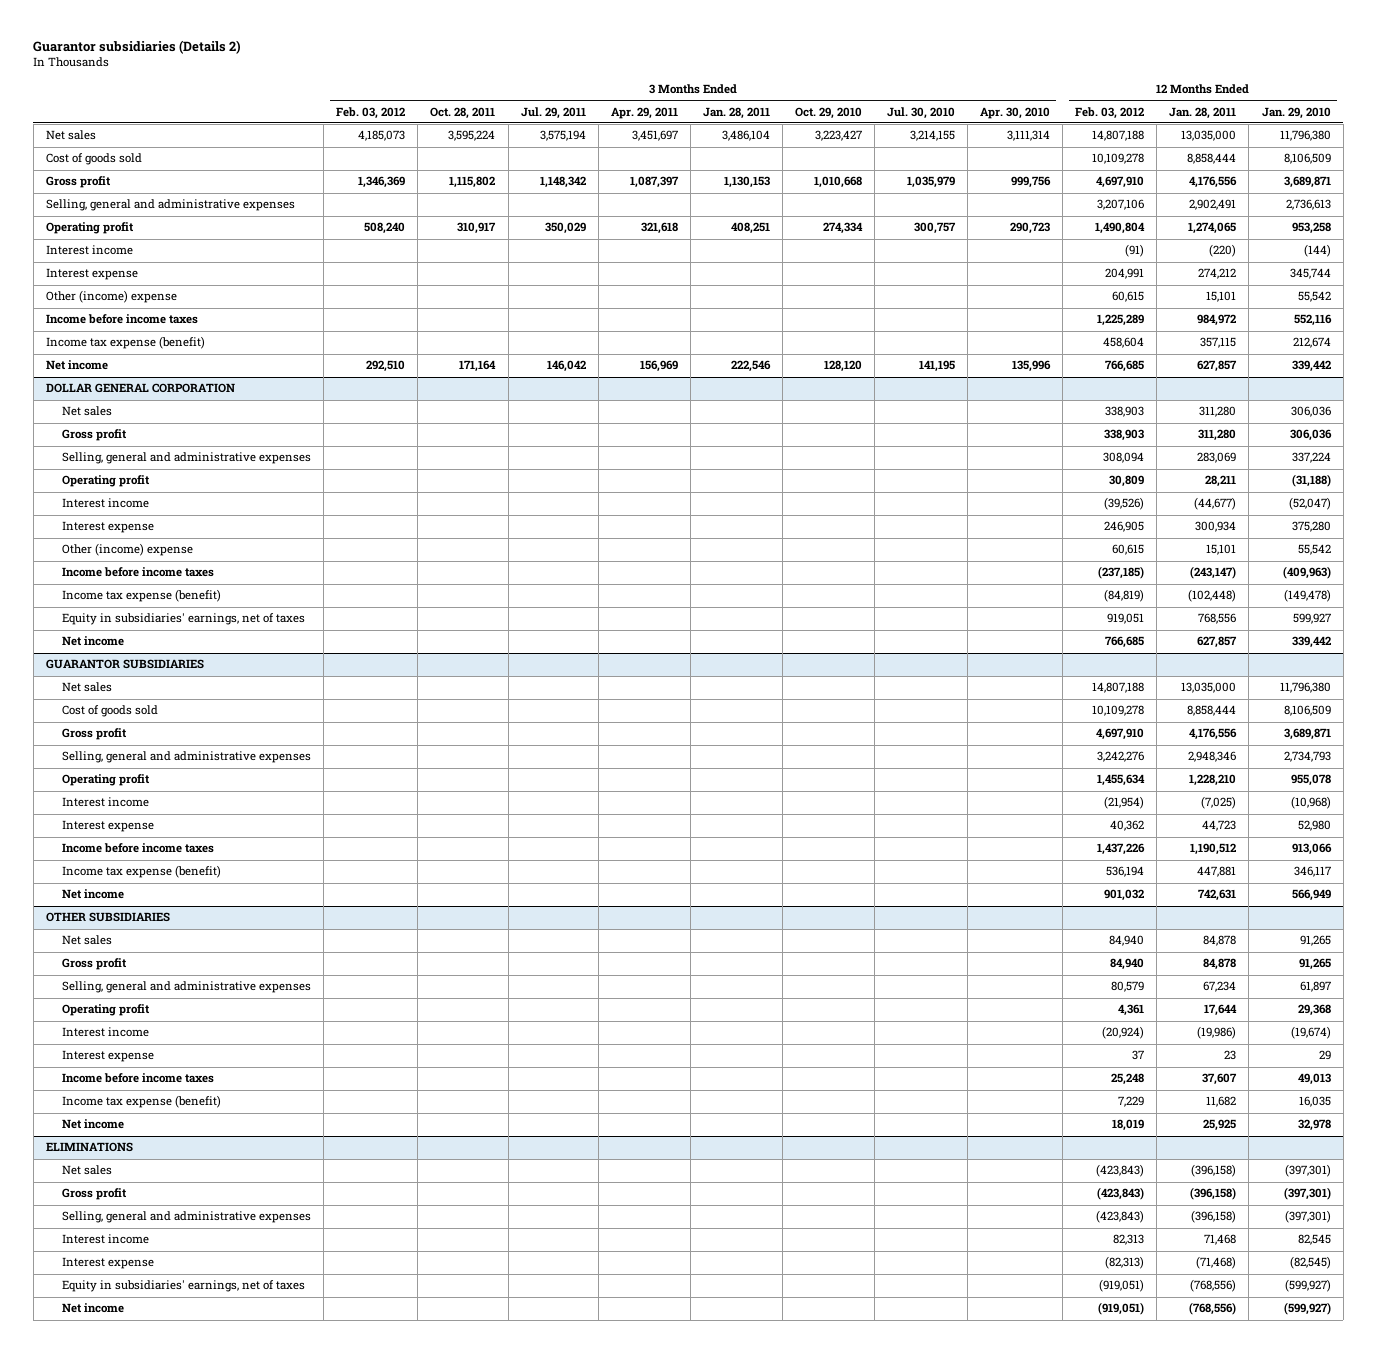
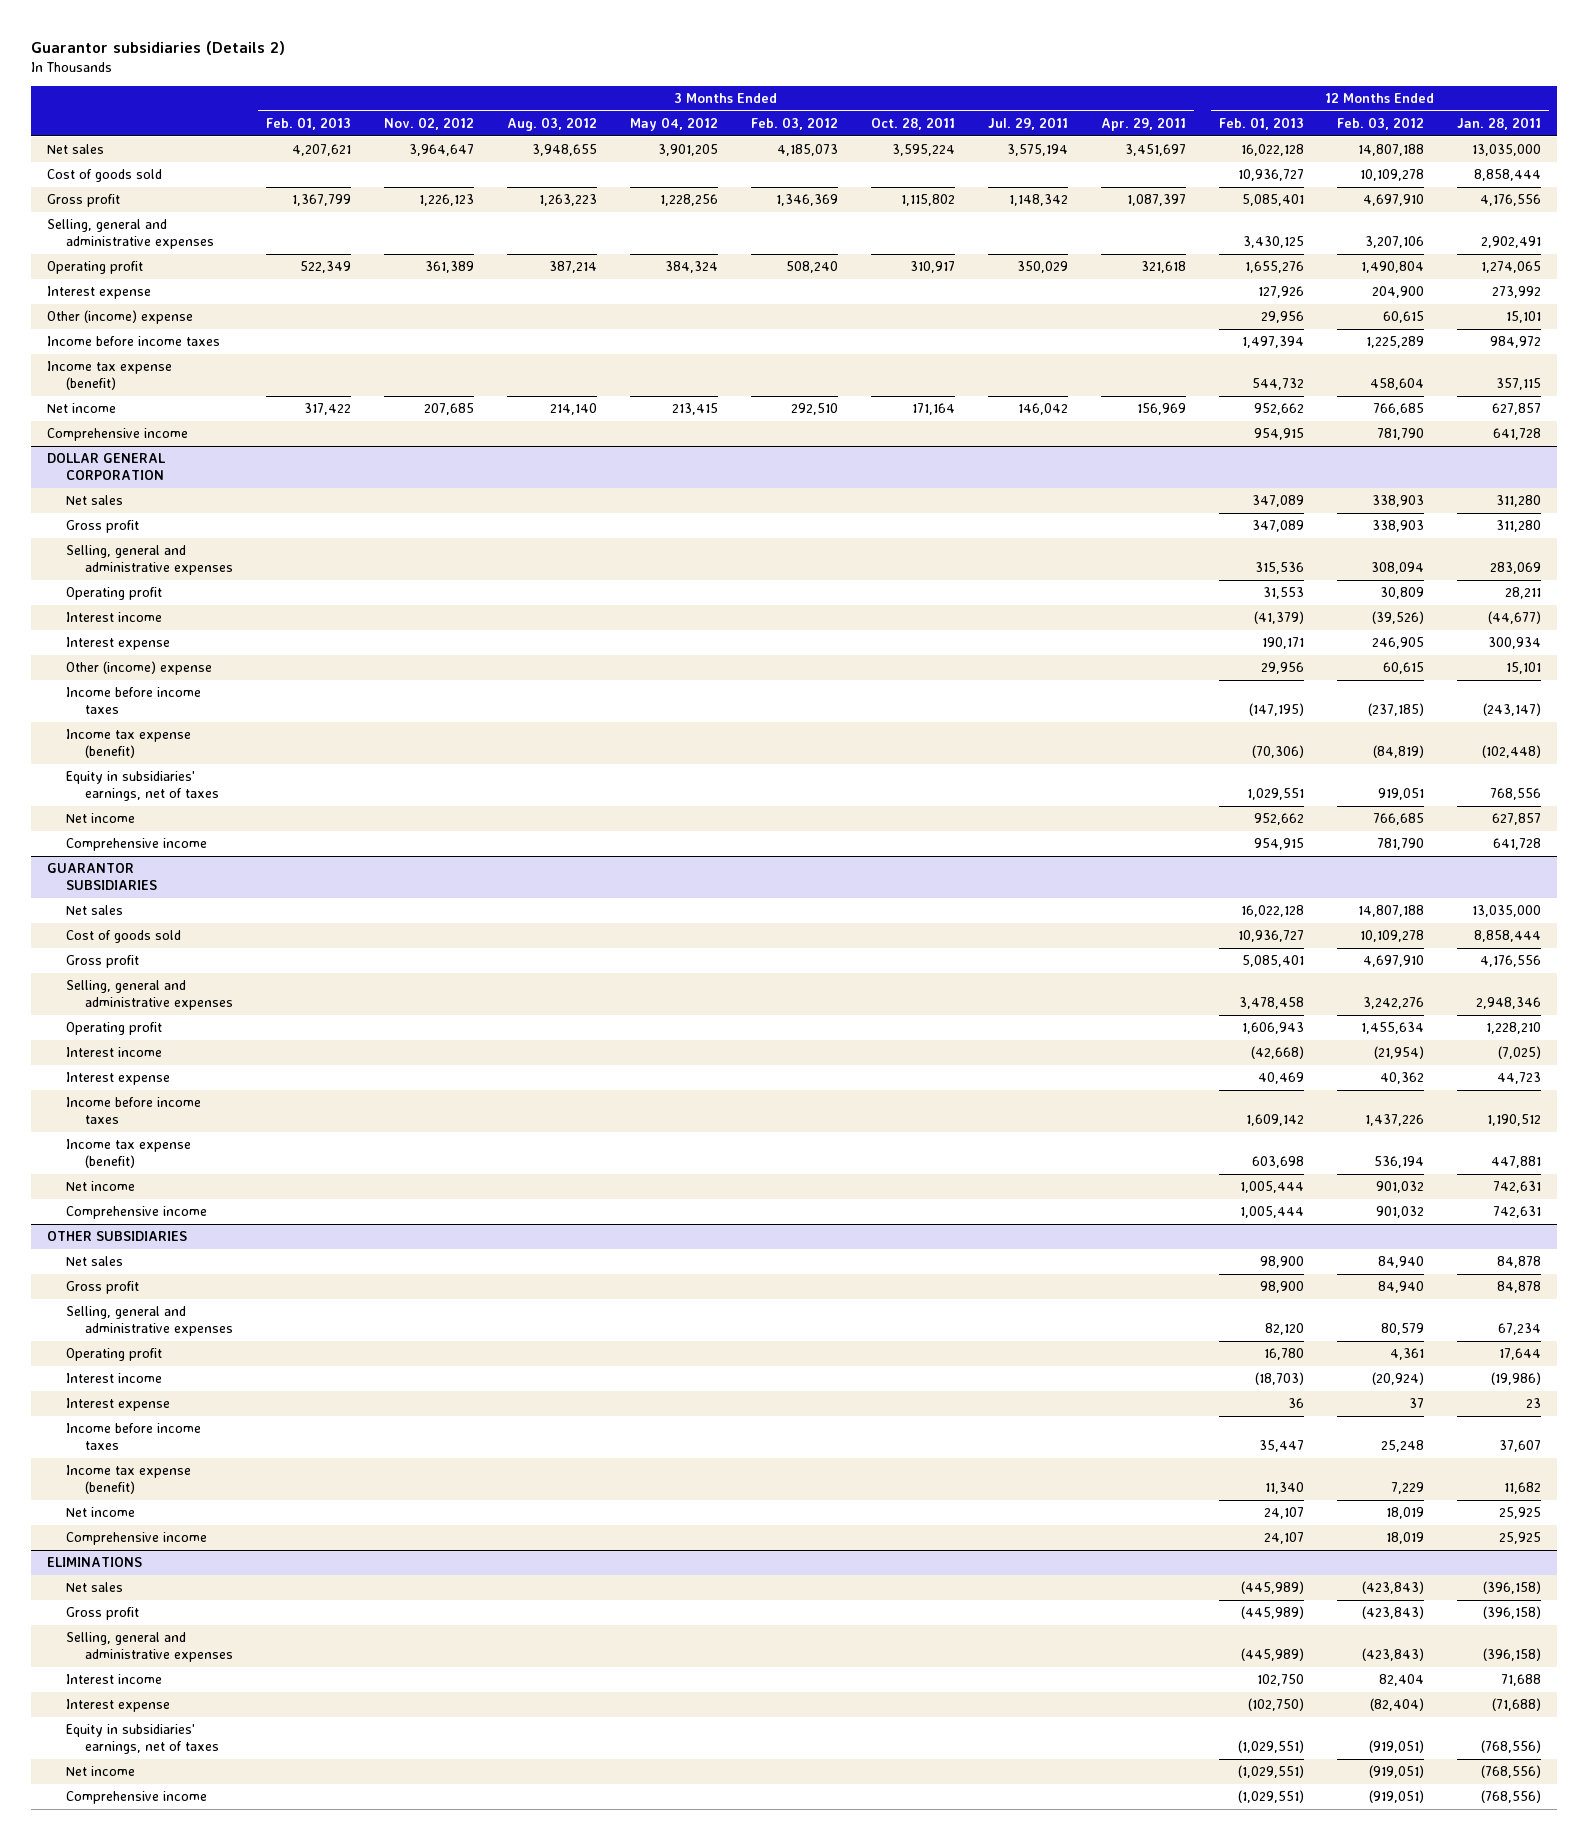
- | 3 Months Ended Feb. 03, 2012 | 3 Months Ended Oct. 28, 2011 | 3 Months Ended Jul. 29, 2011 | 3 Months Ended Apr. 29, 2011 | 3 Months Ended Jan. 28, 2011 | 3 Months Ended Oct. 29, 2010 | 3 Months Ended Jul. 30, 2010 | 3 Months Ended Apr. 30, 2010 | 12 Months Ended Feb. 03, 2012 | 12 Months Ended Jan. 28, 2011 | 12 Months Ended Jan. 29, 2010
+ | 3 Months Ended Feb. 01, 2013 | 3 Months Ended Nov. 02, 2012 | 3 Months Ended Aug. 03, 2012 | 3 Months Ended May 04, 2012 | 3 Months Ended Feb. 03, 2012 | 3 Months Ended Oct. 28, 2011 | 3 Months Ended Jul. 29, 2011 | 3 Months Ended Apr. 29, 2011 | 12 Months Ended Feb. 01, 2013 | 12 Months Ended Feb. 03, 2012 | 12 Months Ended Jan. 28, 2011
- Interest income | | | | | | | | | (91) | (220) | (144)
- Interest expense | | | | | | | | | 204,991 | 274,212 | 345,744
+ Interest expense | | | | | | | | | 127,926 | 204,900 | 273,992
+ Comprehensive income | | | | | | | | | 954,915 | 781,790 | 641,728
@ DOLLAR GENERAL CORPORATION
+ Comprehensive income | | | | | | | | | 954,915 | 781,790 | 641,728
@ GUARANTOR SUBSIDIARIES
+ Comprehensive income | | | | | | | | | 1,005,444 | 901,032 | 742,631
@ OTHER SUBSIDIARIES
+ Comprehensive income | | | | | | | | | 24,107 | 18,019 | 25,925
@ ELIMINATIONS
- Interest income | | | | | | | | | 82,313 | 71,468 | 82,545
- Interest expense | | | | | | | | | (82,313) | (71,468) | (82,545)
+ Interest income | | | | | | | | | 102,750 | 82,404 | 71,688
+ Interest expense | | | | | | | | | (102,750) | (82,404) | (71,688)
+ Comprehensive income | | | | | | | | | (1,029,551) | (919,051) | (768,556)

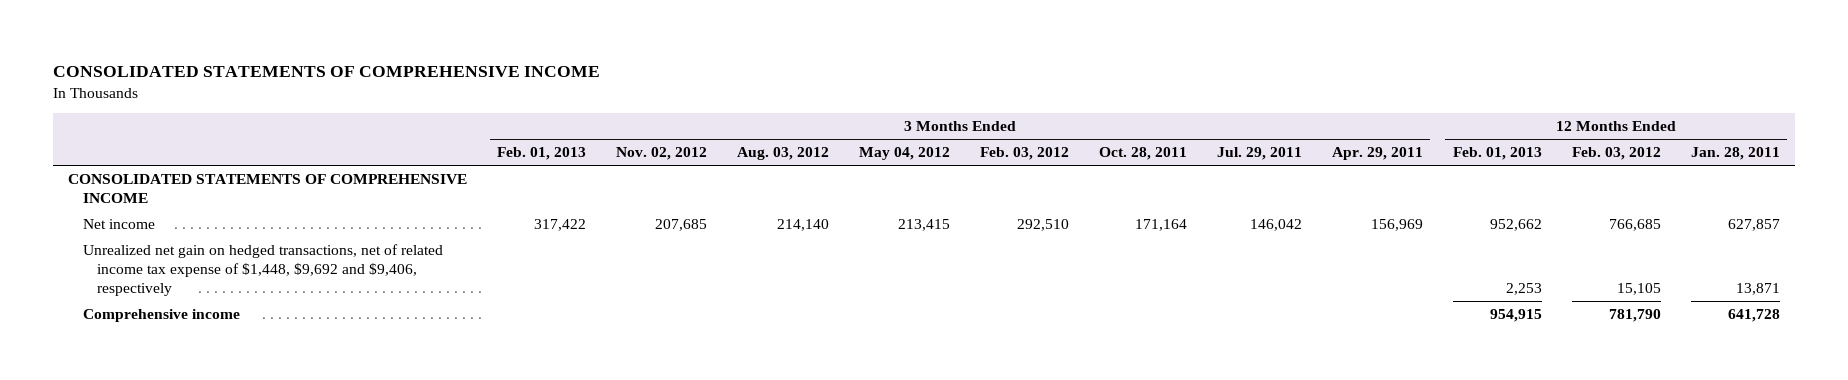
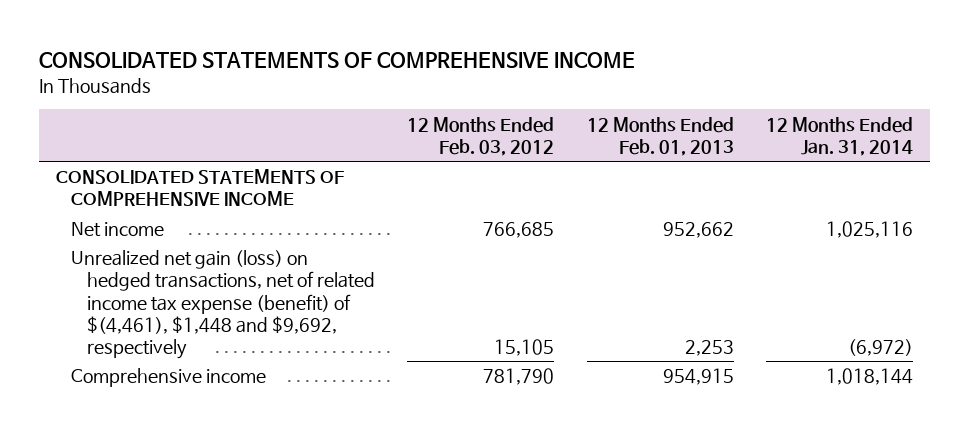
- | 3 Months Ended Feb. 01, 2013 | 3 Months Ended Nov. 02, 2012 | 3 Months Ended Aug. 03, 2012 | 3 Months Ended May 04, 2012 | 3 Months Ended Feb. 03, 2012 | 3 Months Ended Oct. 28, 2011 | 3 Months Ended Jul. 29, 2011 | 3 Months Ended Apr. 29, 2011 | 12 Months Ended Feb. 01, 2013 | 12 Months Ended Feb. 03, 2012 | 12 Months Ended Jan. 28, 2011
+ | 12 Months Ended Feb. 03, 2012 | 12 Months Ended Feb. 01, 2013 | 12 Months Ended Jan. 31, 2014
- Unrealized net gain on hedged transactions, net of related income tax expense of $1,448, $9,692 and $9,406, respectively | | | | | | | | | 2,253 | 15,105 | 13,871
+ Unrealized net gain (loss) on hedged transactions, net of related income tax expense (benefit) of $(4,461), $1,448 and $9,692, respectively | 15,105 | 2,253 | (6,972)

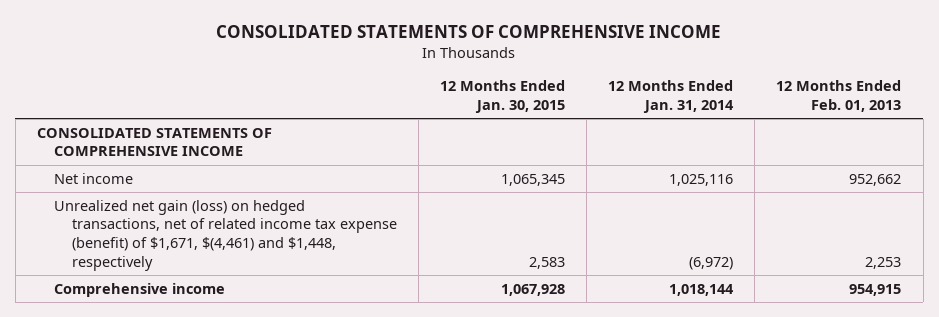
- | 12 Months Ended Feb. 03, 2012 | 12 Months Ended Feb. 01, 2013 | 12 Months Ended Jan. 31, 2014
+ | 12 Months Ended Jan. 30, 2015 | 12 Months Ended Jan. 31, 2014 | 12 Months Ended Feb. 01, 2013
- Unrealized net gain (loss) on hedged transactions, net of related income tax expense (benefit) of $(4,461), $1,448 and $9,692, respectively | 15,105 | 2,253 | (6,972)
+ Unrealized net gain (loss) on hedged transactions, net of related income tax expense (benefit) of $1,671, $(4,461) and $1,448, respectively | 2,583 | (6,972) | 2,253

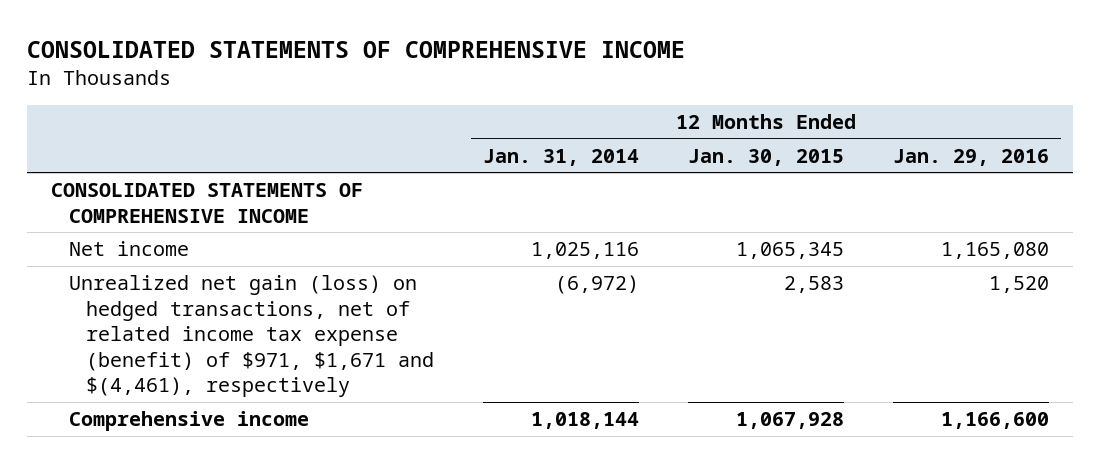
- | 12 Months Ended Jan. 30, 2015 | 12 Months Ended Jan. 31, 2014 | 12 Months Ended Feb. 01, 2013
+ | 12 Months Ended Jan. 31, 2014 | 12 Months Ended Jan. 30, 2015 | 12 Months Ended Jan. 29, 2016
- Unrealized net gain (loss) on hedged transactions, net of related income tax expense (benefit) of $1,671, $(4,461) and $1,448, respectively | 2,583 | (6,972) | 2,253
+ Unrealized net gain (loss) on hedged transactions, net of related income tax expense (benefit) of $971, $1,671 and $(4,461), respectively | (6,972) | 2,583 | 1,520

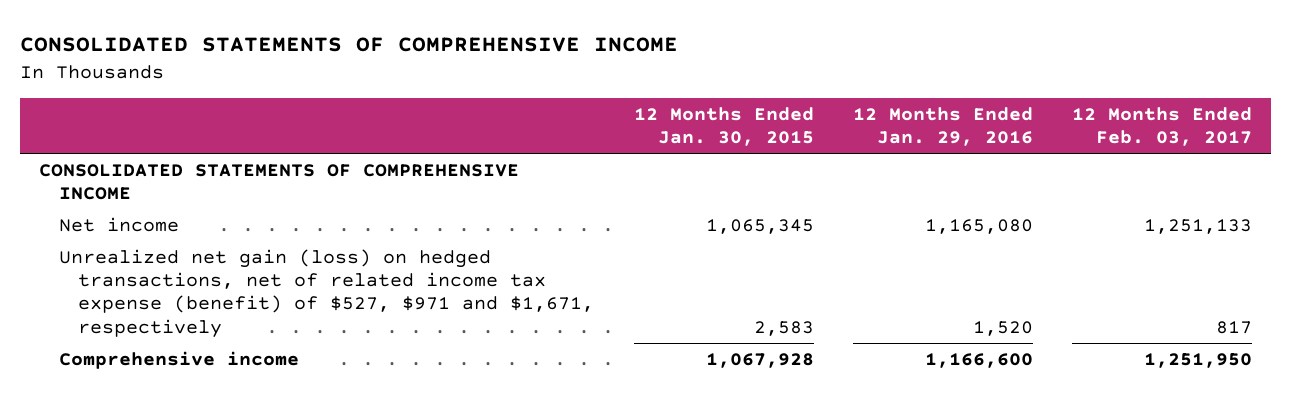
- | 12 Months Ended Jan. 31, 2014 | 12 Months Ended Jan. 30, 2015 | 12 Months Ended Jan. 29, 2016
+ | 12 Months Ended Jan. 30, 2015 | 12 Months Ended Jan. 29, 2016 | 12 Months Ended Feb. 03, 2017
- Unrealized net gain (loss) on hedged transactions, net of related income tax expense (benefit) of $971, $1,671 and $(4,461), respectively | (6,972) | 2,583 | 1,520
+ Unrealized net gain (loss) on hedged transactions, net of related income tax expense (benefit) of $527, $971 and $1,671, respectively | 2,583 | 1,520 | 817

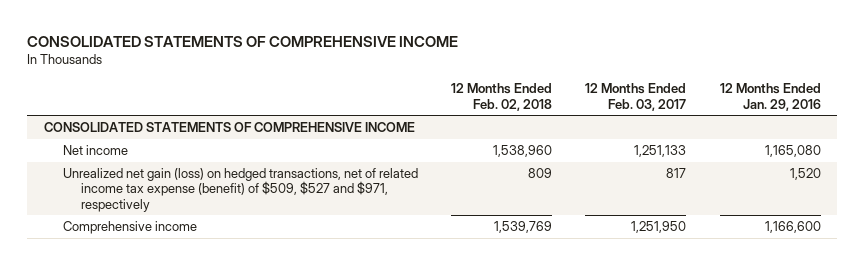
- | 12 Months Ended Jan. 30, 2015 | 12 Months Ended Jan. 29, 2016 | 12 Months Ended Feb. 03, 2017
+ | 12 Months Ended Feb. 02, 2018 | 12 Months Ended Feb. 03, 2017 | 12 Months Ended Jan. 29, 2016
- Unrealized net gain (loss) on hedged transactions, net of related income tax expense (benefit) of $527, $971 and $1,671, respectively | 2,583 | 1,520 | 817
+ Unrealized net gain (loss) on hedged transactions, net of related income tax expense (benefit) of $509, $527 and $971, respectively | 809 | 817 | 1,520

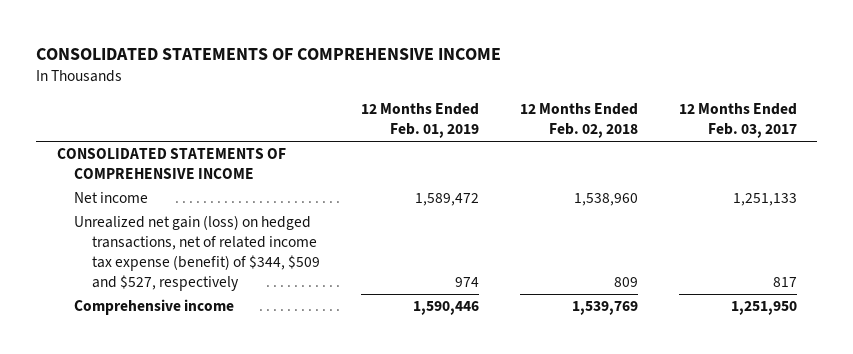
- | 12 Months Ended Feb. 02, 2018 | 12 Months Ended Feb. 03, 2017 | 12 Months Ended Jan. 29, 2016
+ | 12 Months Ended Feb. 01, 2019 | 12 Months Ended Feb. 02, 2018 | 12 Months Ended Feb. 03, 2017
- Unrealized net gain (loss) on hedged transactions, net of related income tax expense (benefit) of $509, $527 and $971, respectively | 809 | 817 | 1,520
+ Unrealized net gain (loss) on hedged transactions, net of related income tax expense (benefit) of $344, $509 and $527, respectively | 974 | 809 | 817

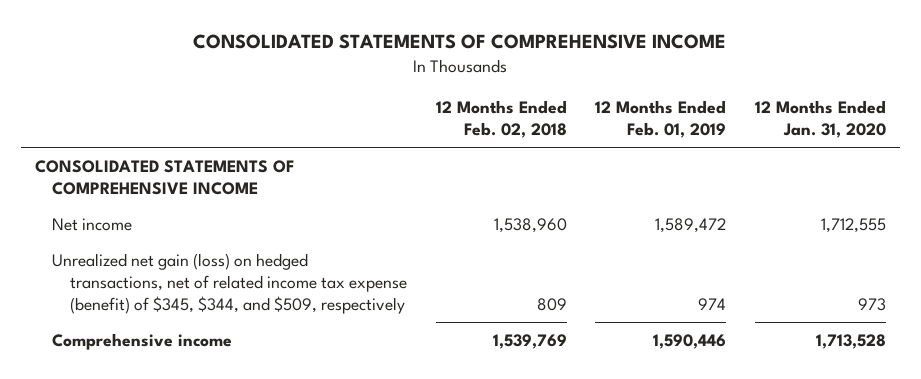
- | 12 Months Ended Feb. 01, 2019 | 12 Months Ended Feb. 02, 2018 | 12 Months Ended Feb. 03, 2017
+ | 12 Months Ended Feb. 02, 2018 | 12 Months Ended Feb. 01, 2019 | 12 Months Ended Jan. 31, 2020
- Unrealized net gain (loss) on hedged transactions, net of related income tax expense (benefit) of $344, $509 and $527, respectively | 974 | 809 | 817
+ Unrealized net gain (loss) on hedged transactions, net of related income tax expense (benefit) of $345, $344, and $509, respectively | 809 | 974 | 973

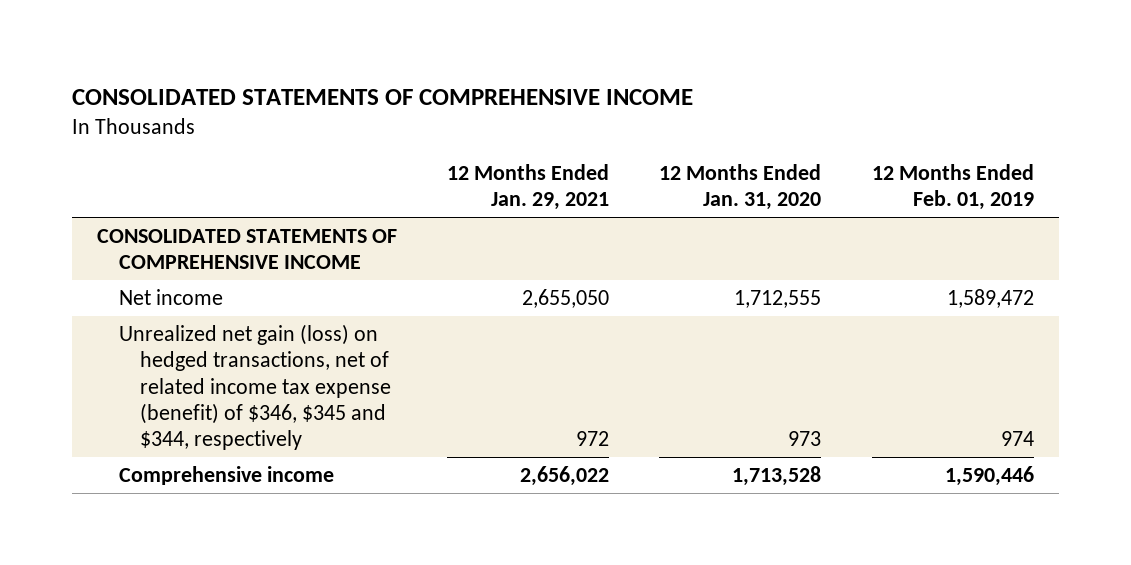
- | 12 Months Ended Feb. 02, 2018 | 12 Months Ended Feb. 01, 2019 | 12 Months Ended Jan. 31, 2020
+ | 12 Months Ended Jan. 29, 2021 | 12 Months Ended Jan. 31, 2020 | 12 Months Ended Feb. 01, 2019
- Unrealized net gain (loss) on hedged transactions, net of related income tax expense (benefit) of $345, $344, and $509, respectively | 809 | 974 | 973
+ Unrealized net gain (loss) on hedged transactions, net of related income tax expense (benefit) of $346, $345 and $344, respectively | 972 | 973 | 974

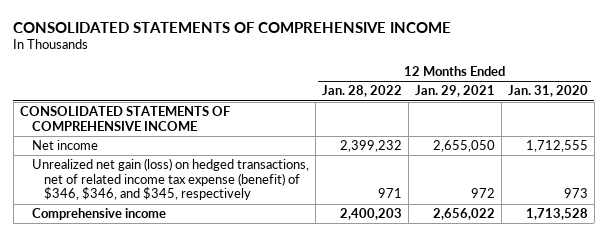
- | 12 Months Ended Jan. 29, 2021 | 12 Months Ended Jan. 31, 2020 | 12 Months Ended Feb. 01, 2019
+ | 12 Months Ended Jan. 28, 2022 | 12 Months Ended Jan. 29, 2021 | 12 Months Ended Jan. 31, 2020
- Unrealized net gain (loss) on hedged transactions, net of related income tax expense (benefit) of $346, $345 and $344, respectively | 972 | 973 | 974
+ Unrealized net gain (loss) on hedged transactions, net of related income tax expense (benefit) of $346, $346, and $345, respectively | 971 | 972 | 973

